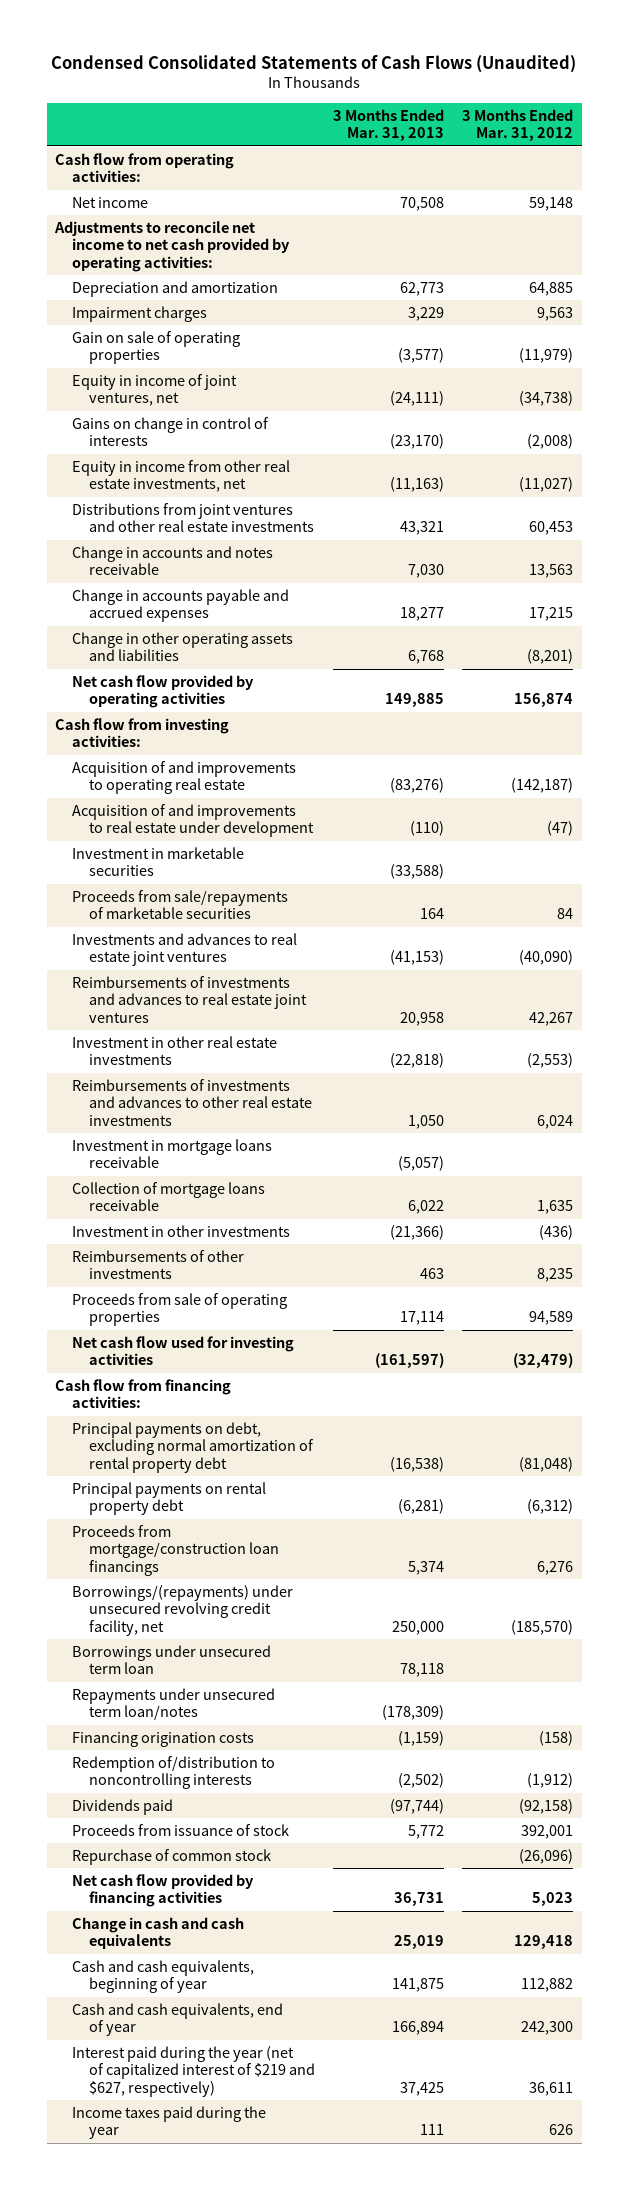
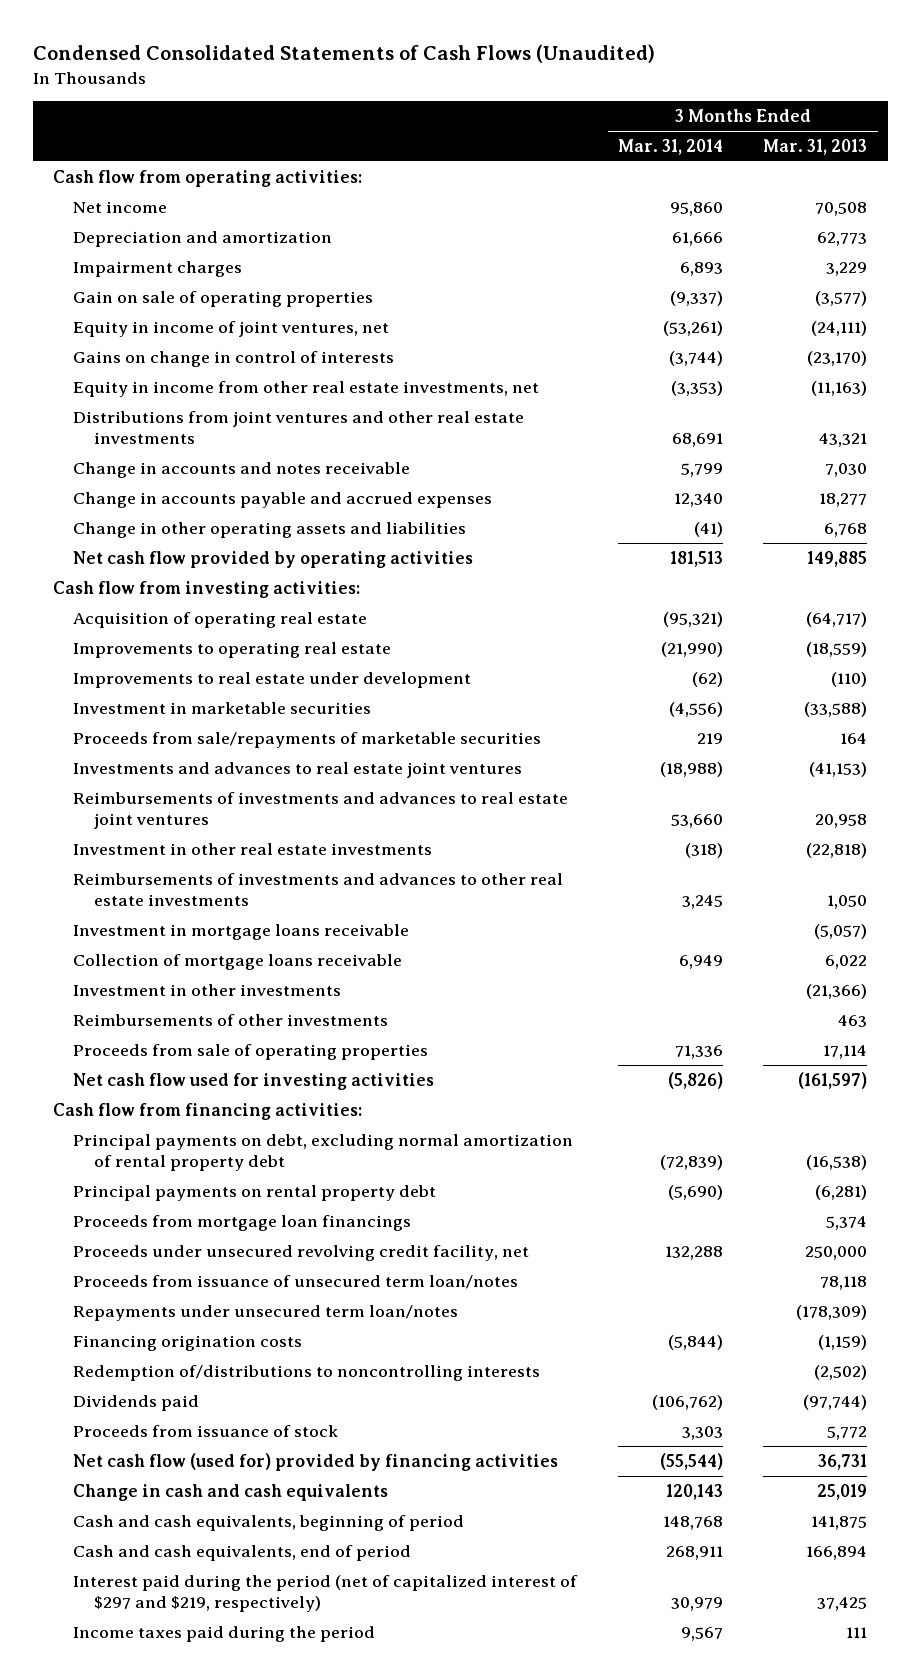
- | 3 Months Ended Mar. 31, 2013 | 3 Months Ended Mar. 31, 2012
+ | 3 Months Ended Mar. 31, 2014 | 3 Months Ended Mar. 31, 2013
- Adjustments to reconcile net income to net cash provided by operating activities:
- Acquisition of and improvements to operating real estate | (83,276) | (142,187)
- Acquisition of and improvements to real estate under development | (110) | (47)
+ Acquisition of operating real estate | (95,321) | (64,717)
+ Improvements to operating real estate | (21,990) | (18,559)
+ Improvements to real estate under development | (62) | (110)
- Proceeds from mortgage/construction loan financings | 5,374 | 6,276
- Borrowings/(repayments) under unsecured revolving credit facility, net | 250,000 | (185,570)
- Borrowings under unsecured term loan | 78,118 |
+ Proceeds from mortgage loan financings | | 5,374
+ Proceeds under unsecured revolving credit facility, net | 132,288 | 250,000
+ Proceeds from issuance of unsecured term loan/notes | | 78,118
- Redemption of/distribution to noncontrolling interests | (2,502) | (1,912)
+ Redemption of/distributions to noncontrolling interests | | (2,502)
- Repurchase of common stock | | (26,096)
- Net cash flow provided by financing activities | 36,731 | 5,023
+ Net cash flow (used for) provided by financing activities | (55,544) | 36,731
- Cash and cash equivalents, beginning of year | 141,875 | 112,882
- Cash and cash equivalents, end of year | 166,894 | 242,300
- Interest paid during the year (net of capitalized interest of $219 and $627, respectively) | 37,425 | 36,611
- Income taxes paid during the year | 111 | 626
+ Cash and cash equivalents, beginning of period | 148,768 | 141,875
+ Cash and cash equivalents, end of period | 268,911 | 166,894
+ Interest paid during the period (net of capitalized interest of $297 and $219, respectively) | 30,979 | 37,425
+ Income taxes paid during the period | 9,567 | 111

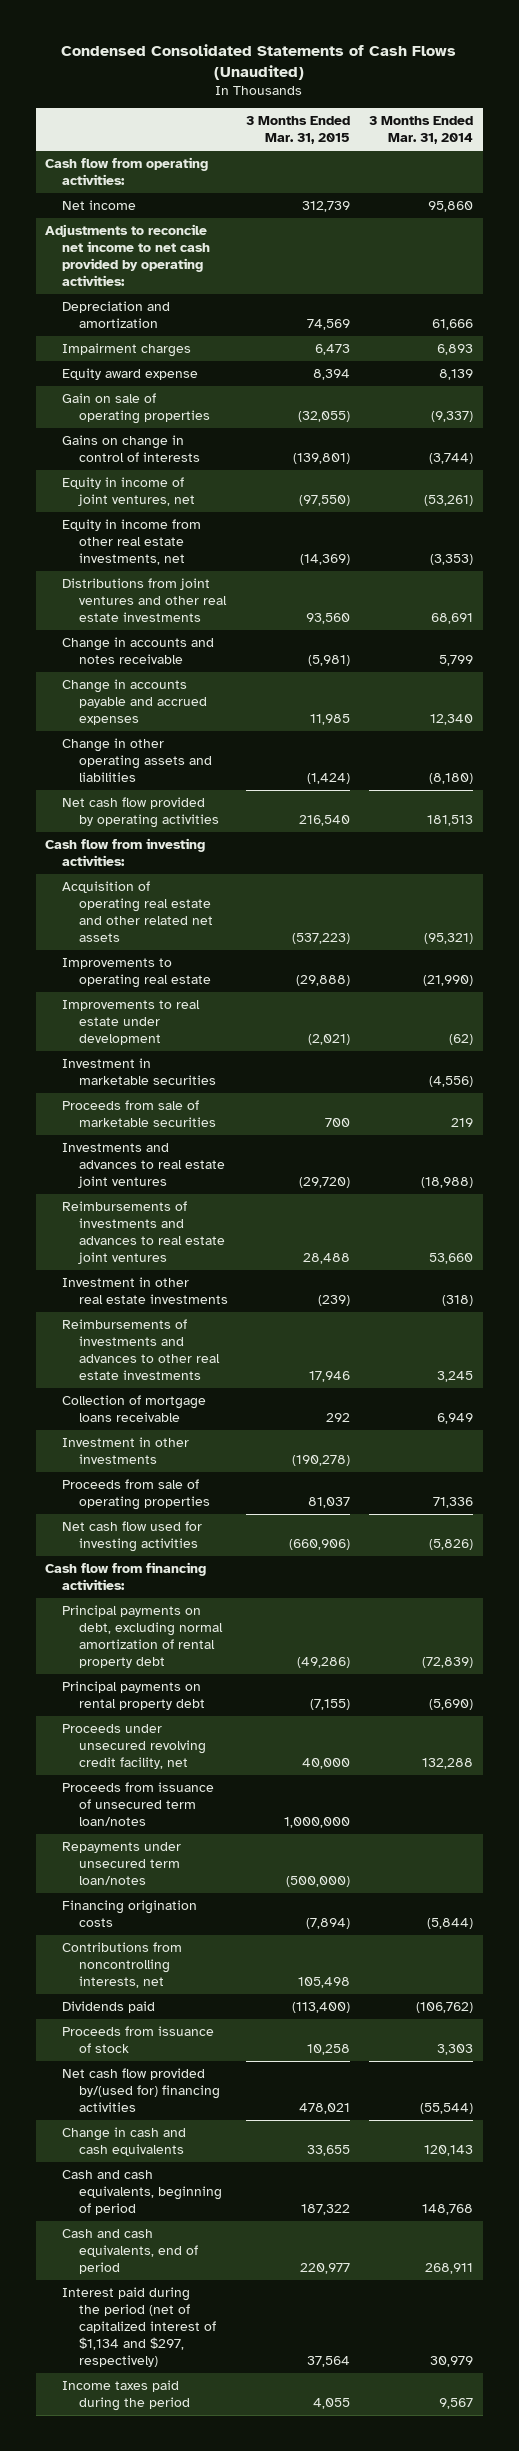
- | 3 Months Ended Mar. 31, 2014 | 3 Months Ended Mar. 31, 2013
+ | 3 Months Ended Mar. 31, 2015 | 3 Months Ended Mar. 31, 2014
+ Adjustments to reconcile net income to net cash provided by operating activities:
+ Equity award expense | 8,394 | 8,139
moved down: Equity in income of joint ventures, net | (97,550) | (53,261)
- Change in other operating assets and liabilities | (41) | 6,768
+ Change in other operating assets and liabilities | (1,424) | (8,180)
- Acquisition of operating real estate | (95,321) | (64,717)
+ Acquisition of operating real estate and other related net assets | (537,223) | (95,321)
- Proceeds from sale/repayments of marketable securities | 219 | 164
+ Proceeds from sale of marketable securities | 700 | 219
- Investment in mortgage loans receivable | | (5,057)
- Reimbursements of other investments | | 463
- Proceeds from mortgage loan financings | | 5,374
- Redemption of/distributions to noncontrolling interests | | (2,502)
+ Contributions from noncontrolling interests, net | 105,498 |
- Net cash flow (used for) provided by financing activities | (55,544) | 36,731
+ Net cash flow provided by/(used for) financing activities | 478,021 | (55,544)
- Interest paid during the period (net of capitalized interest of $297 and $219, respectively) | 30,979 | 37,425
+ Interest paid during the period (net of capitalized interest of $1,134 and $297, respectively) | 37,564 | 30,979

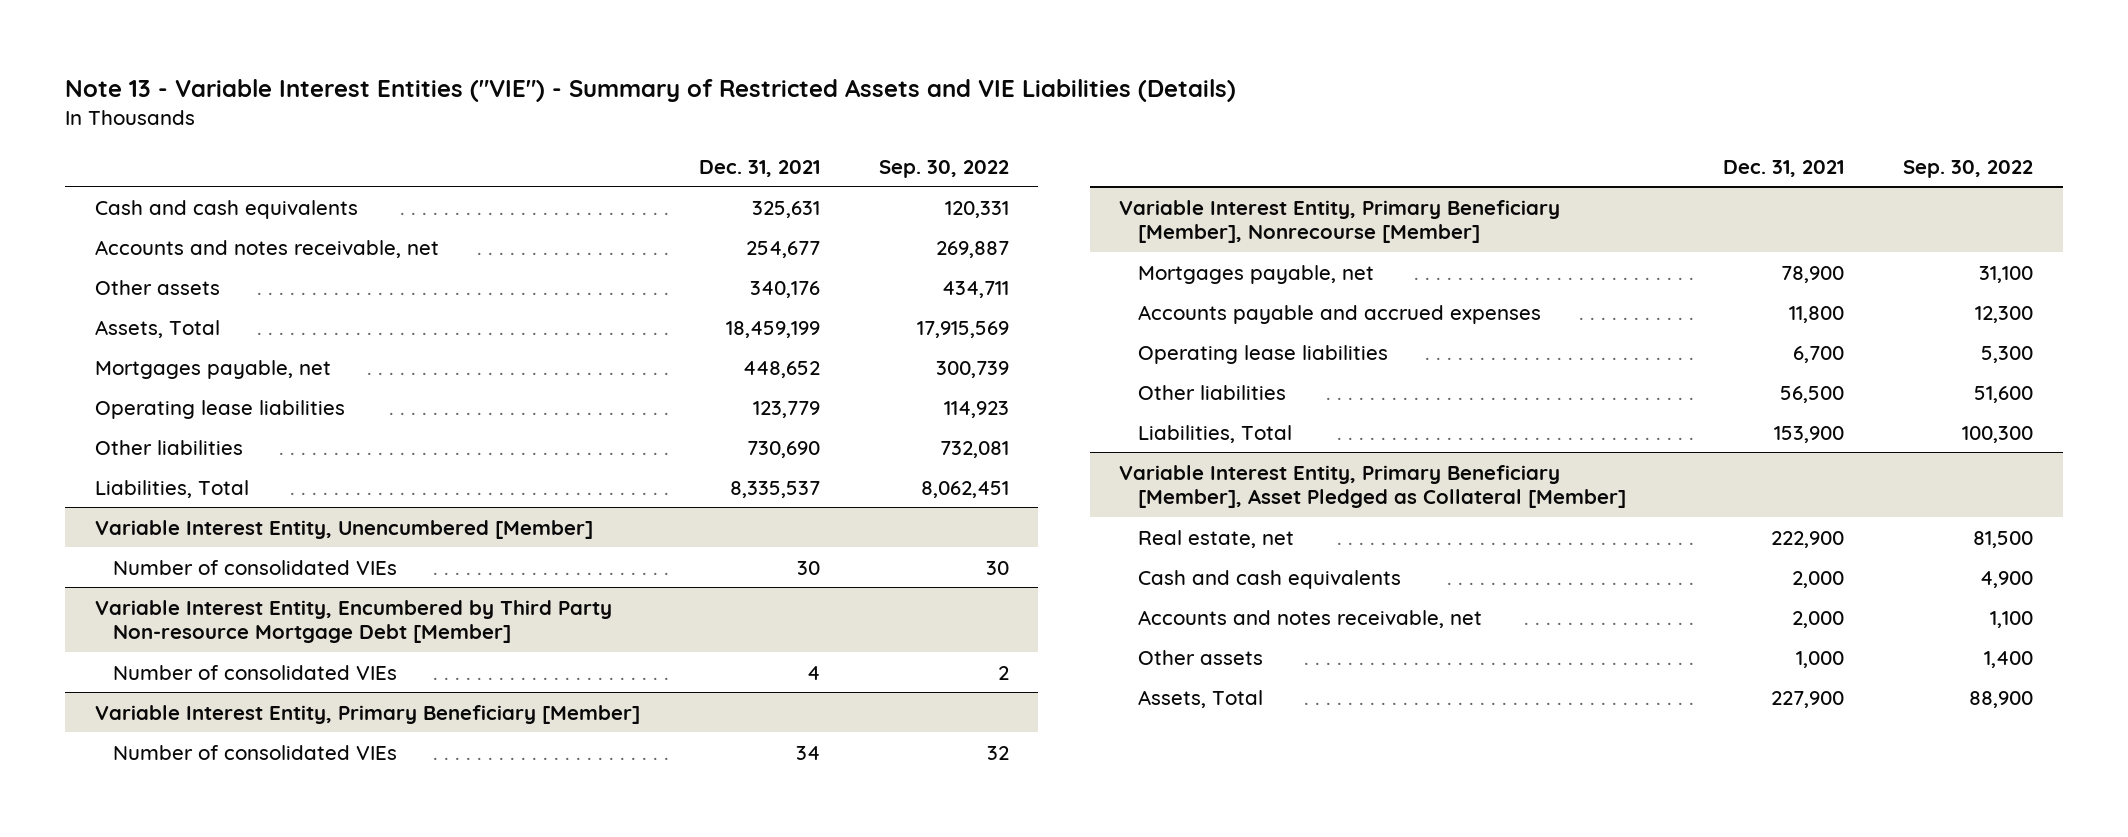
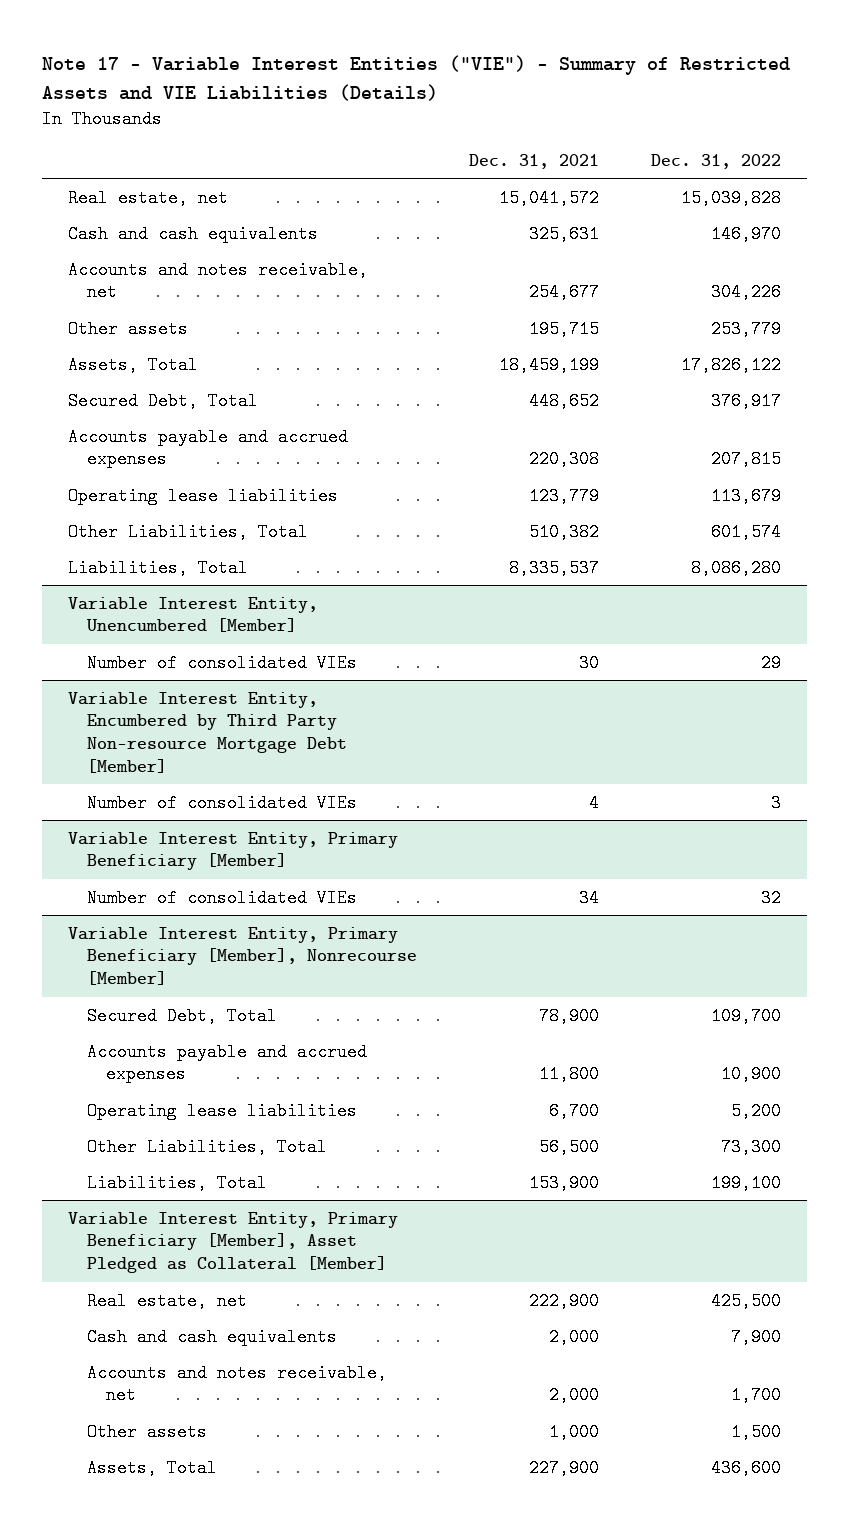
- Note 13 - Variable Interest Entities ("VIE") - Summary of Restricted Assets and VIE Liabilities (Details)
+ Note 17 - Variable Interest Entities ("VIE") - Summary of Restricted Assets and VIE Liabilities (Details)
- | Dec. 31, 2021 | Sep. 30, 2022
+ | Dec. 31, 2021 | Dec. 31, 2022
+ Real estate, net | 15,041,572 | 15,039,828
- Other assets | 340,176 | 434,711
+ Other assets | 195,715 | 253,779
- Mortgages payable, net | 448,652 | 300,739
+ Secured Debt, Total | 448,652 | 376,917
+ Accounts payable and accrued expenses | 220,308 | 207,815
- Other liabilities | 730,690 | 732,081
+ Other Liabilities, Total | 510,382 | 601,574
@ Variable Interest Entity, Primary Beneficiary [Member], Nonrecourse [Member]
- Mortgages payable, net | 78,900 | 31,100
+ Secured Debt, Total | 78,900 | 109,700
- Other liabilities | 56,500 | 51,600
+ Other Liabilities, Total | 56,500 | 73,300

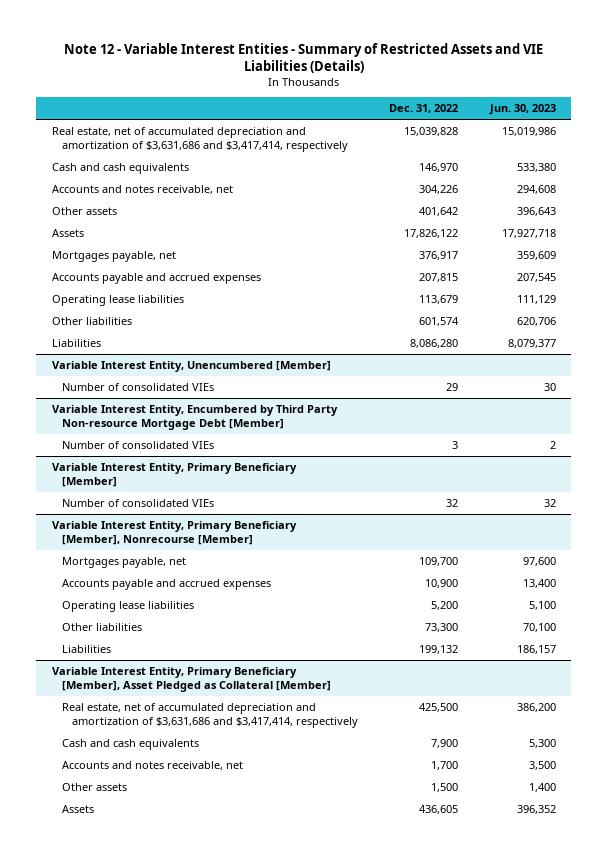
- Note 17 - Variable Interest Entities ("VIE") - Summary of Restricted Assets and VIE Liabilities (Details)
+ Note 12 - Variable Interest Entities - Summary of Restricted Assets and VIE Liabilities (Details)
- | Dec. 31, 2021 | Dec. 31, 2022
+ | Dec. 31, 2022 | Jun. 30, 2023
- Real estate, net | 15,041,572 | 15,039,828
+ Real estate, net of accumulated depreciation and amortization of $3,631,686 and $3,417,414, respectively | 15,039,828 | 15,019,986
- Other assets | 195,715 | 253,779
- Assets, Total | 18,459,199 | 17,826,122
- Secured Debt, Total | 448,652 | 376,917
+ Other assets | 401,642 | 396,643
+ Assets | 17,826,122 | 17,927,718
+ Mortgages payable, net | 376,917 | 359,609
- Other Liabilities, Total | 510,382 | 601,574
- Liabilities, Total | 8,335,537 | 8,086,280
+ Other liabilities | 601,574 | 620,706
+ Liabilities | 8,086,280 | 8,079,377
@ Variable Interest Entity, Primary Beneficiary [Member], Nonrecourse [Member]
- Secured Debt, Total | 78,900 | 109,700
+ Mortgages payable, net | 109,700 | 97,600
- Other Liabilities, Total | 56,500 | 73,300
- Liabilities, Total | 153,900 | 199,100
+ Other liabilities | 73,300 | 70,100
+ Liabilities | 199,132 | 186,157
@ Variable Interest Entity, Primary Beneficiary [Member], Asset Pledged as Collateral [Member]
- Real estate, net | 222,900 | 425,500
+ Real estate, net of accumulated depreciation and amortization of $3,631,686 and $3,417,414, respectively | 425,500 | 386,200
- Assets, Total | 227,900 | 436,600
+ Assets | 436,605 | 396,352

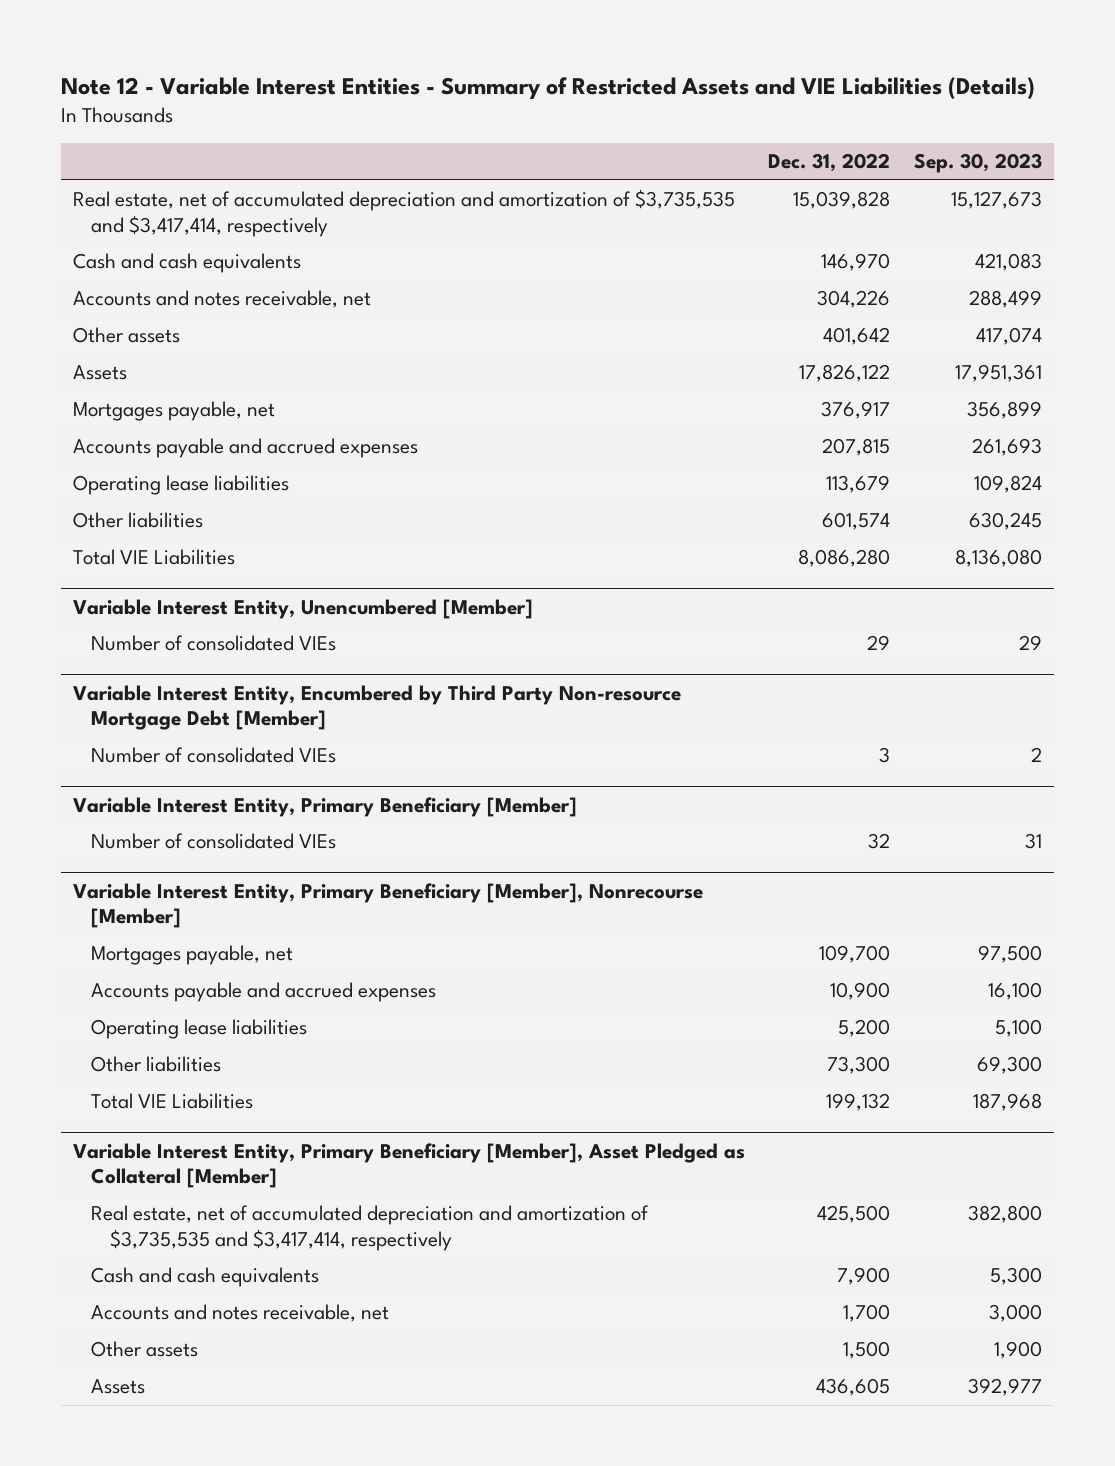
- | Dec. 31, 2022 | Jun. 30, 2023
+ | Dec. 31, 2022 | Sep. 30, 2023
- Real estate, net of accumulated depreciation and amortization of $3,631,686 and $3,417,414, respectively | 15,039,828 | 15,019,986
+ Real estate, net of accumulated depreciation and amortization of $3,735,535 and $3,417,414, respectively | 15,039,828 | 15,127,673
- Liabilities | 8,086,280 | 8,079,377
+ Total VIE Liabilities | 8,086,280 | 8,136,080
@ Variable Interest Entity, Primary Beneficiary [Member], Nonrecourse [Member]
- Liabilities | 199,132 | 186,157
+ Total VIE Liabilities | 199,132 | 187,968
@ Variable Interest Entity, Primary Beneficiary [Member], Asset Pledged as Collateral [Member]
- Real estate, net of accumulated depreciation and amortization of $3,631,686 and $3,417,414, respectively | 425,500 | 386,200
+ Real estate, net of accumulated depreciation and amortization of $3,735,535 and $3,417,414, respectively | 425,500 | 382,800

